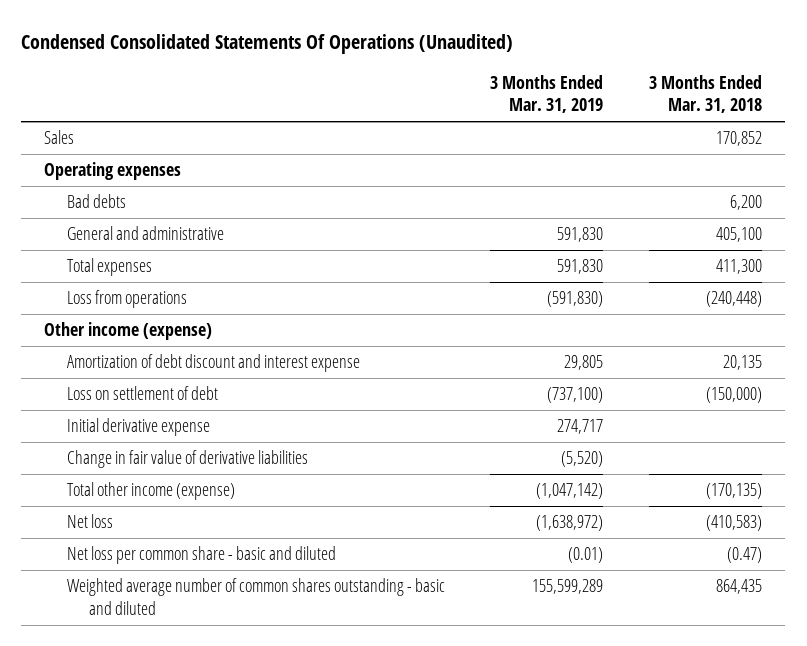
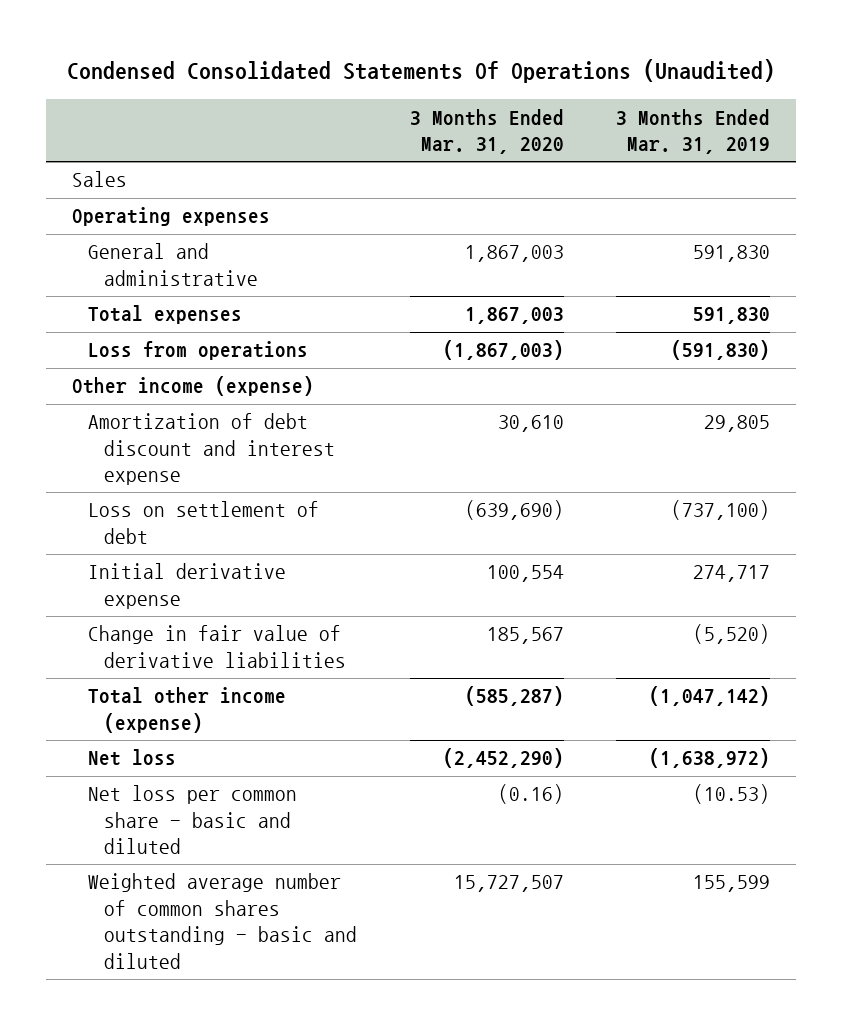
- | 3 Months Ended Mar. 31, 2019 | 3 Months Ended Mar. 31, 2018
+ | 3 Months Ended Mar. 31, 2020 | 3 Months Ended Mar. 31, 2019
- Bad debts | | 6,200
- Net loss per common share - basic and diluted | (0.01) | (0.47)
- Weighted average number of common shares outstanding - basic and diluted | 155,599,289 | 864,435
+ Net loss per common share - basic and diluted | (0.16) | (10.53)
+ Weighted average number of common shares outstanding - basic and diluted | 15,727,507 | 155,599

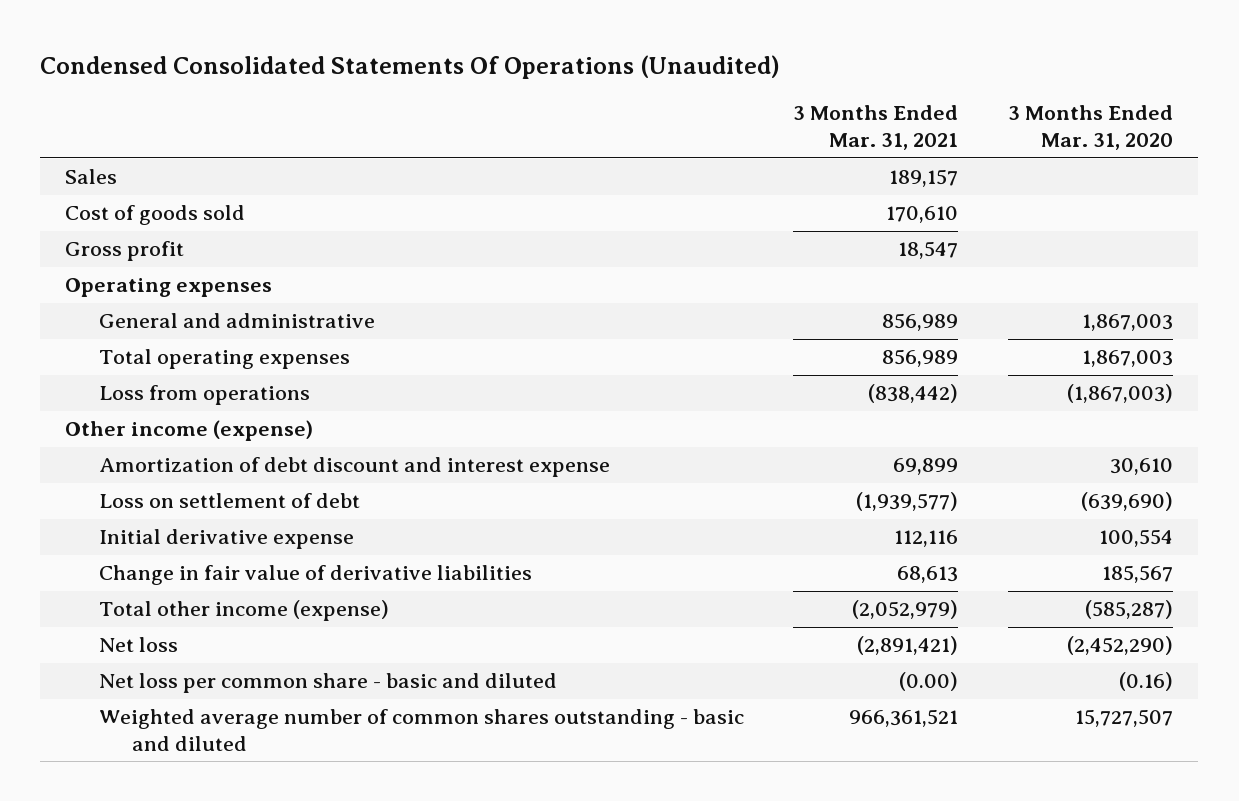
- | 3 Months Ended Mar. 31, 2020 | 3 Months Ended Mar. 31, 2019
+ | 3 Months Ended Mar. 31, 2021 | 3 Months Ended Mar. 31, 2020
+ Cost of goods sold | 170,610 |
+ Gross profit | 18,547 |
- Total expenses | 1,867,003 | 591,830
+ Total operating expenses | 856,989 | 1,867,003

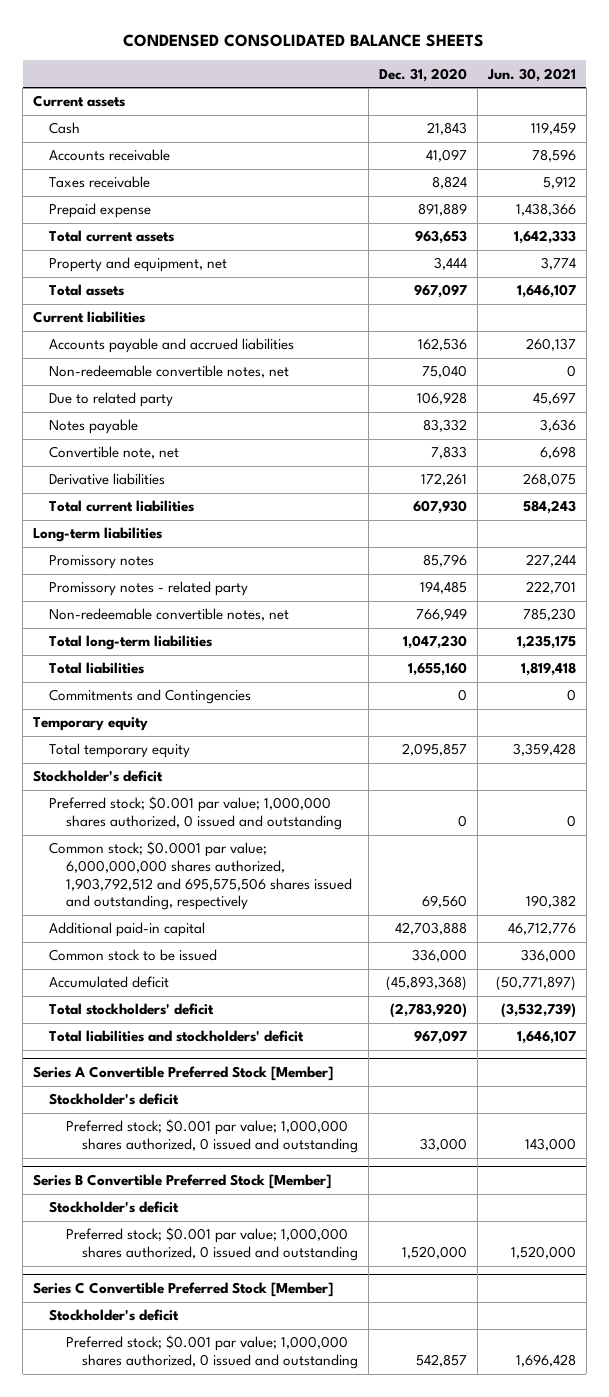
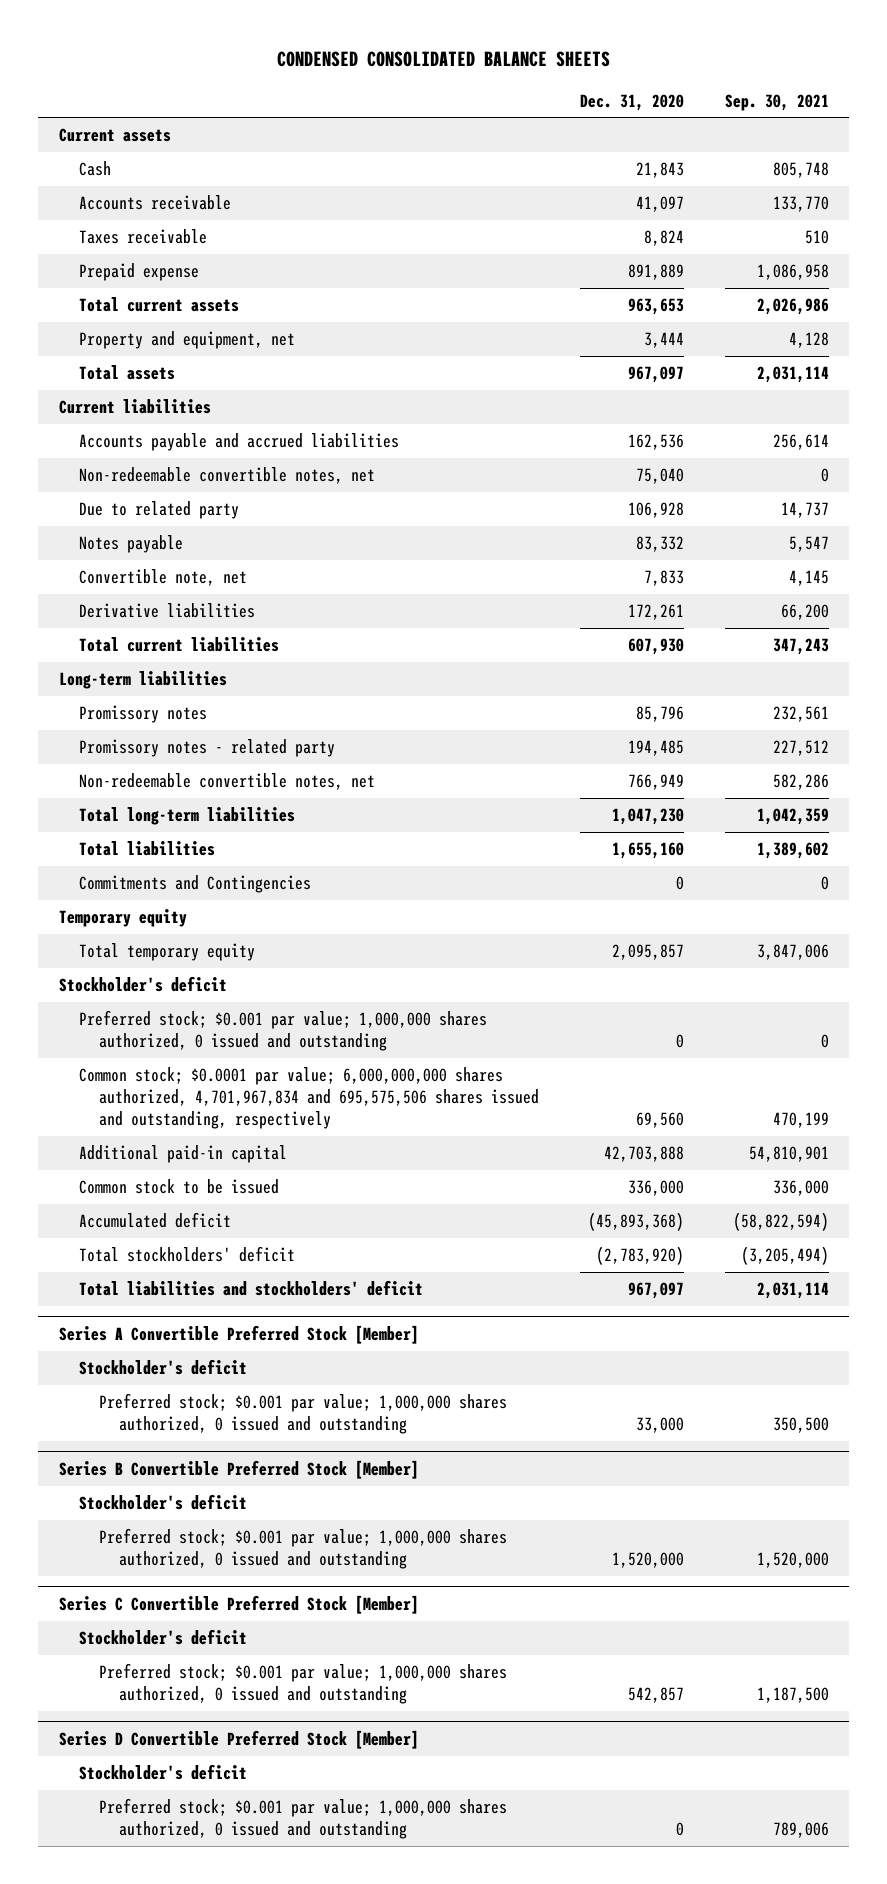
- | Dec. 31, 2020 | Jun. 30, 2021
+ | Dec. 31, 2020 | Sep. 30, 2021
- Common stock; $0.0001 par value; 6,000,000,000 shares authorized, 1,903,792,512 and 695,575,506 shares issued and outstanding, respectively | 69,560 | 190,382
+ Common stock; $0.0001 par value; 6,000,000,000 shares authorized, 4,701,967,834 and 695,575,506 shares issued and outstanding, respectively | 69,560 | 470,199
+ Series D Convertible Preferred Stock [Member]
+ Stockholder's deficit
+ Preferred stock; $0.001 par value; 1,000,000 shares authorized, 0 issued and outstanding | 0 | 789,006

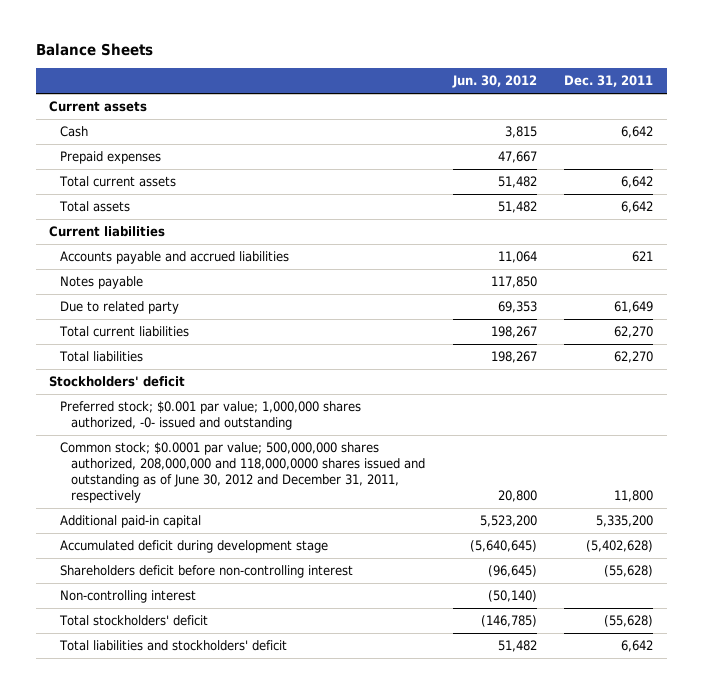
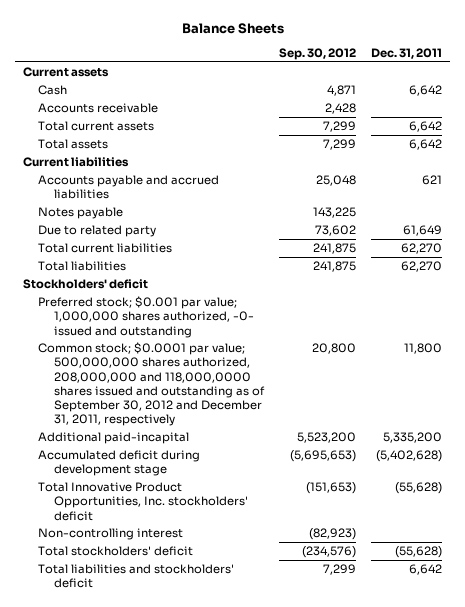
- | Jun. 30, 2012 | Dec. 31, 2011
+ | Sep. 30, 2012 | Dec. 31, 2011
- Prepaid expenses | 47,667 |
+ Accounts receivable | 2,428 |
- Common stock; $0.0001 par value; 500,000,000 shares authorized, 208,000,000 and 118,000,0000 shares issued and outstanding as of June 30, 2012 and December 31, 2011, respectively | 20,800 | 11,800
- Additional paid-in capital | 5,523,200 | 5,335,200
+ Common stock; $0.0001 par value; 500,000,000 shares authorized, 208,000,000 and 118,000,0000 shares issued and outstanding as of September 30, 2012 and December 31, 2011, respectively | 20,800 | 11,800
+ Additional paid-incapital | 5,523,200 | 5,335,200
- Shareholders deficit before non-controlling interest | (96,645) | (55,628)
+ Total Innovative Product Opportunities, Inc. stockholders' deficit | (151,653) | (55,628)

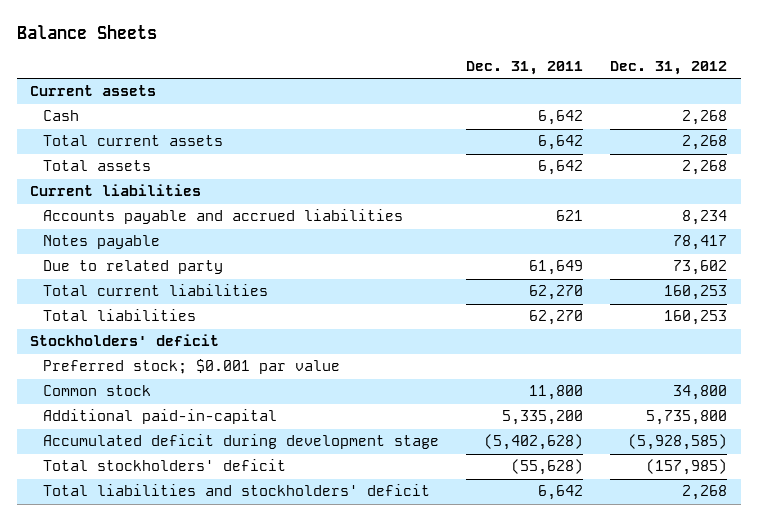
- | Sep. 30, 2012 | Dec. 31, 2011
+ | Dec. 31, 2011 | Dec. 31, 2012
- Accounts receivable | 2,428 |
- Preferred stock; $0.001 par value; 1,000,000 shares authorized, -0- issued and outstanding
- Common stock; $0.0001 par value; 500,000,000 shares authorized, 208,000,000 and 118,000,0000 shares issued and outstanding as of September 30, 2012 and December 31, 2011, respectively | 20,800 | 11,800
- Additional paid-incapital | 5,523,200 | 5,335,200
+ Preferred stock; $0.001 par value
+ Common stock | 11,800 | 34,800
+ Additional paid-in-capital | 5,335,200 | 5,735,800
- Total Innovative Product Opportunities, Inc. stockholders' deficit | (151,653) | (55,628)
- Non-controlling interest | (82,923) |

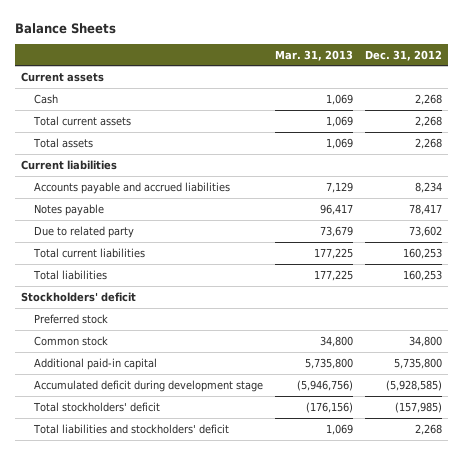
- | Dec. 31, 2011 | Dec. 31, 2012
+ | Mar. 31, 2013 | Dec. 31, 2012
- Preferred stock; $0.001 par value
+ Preferred stock
- Additional paid-in-capital | 5,335,200 | 5,735,800
+ Additional paid-in capital | 5,735,800 | 5,735,800

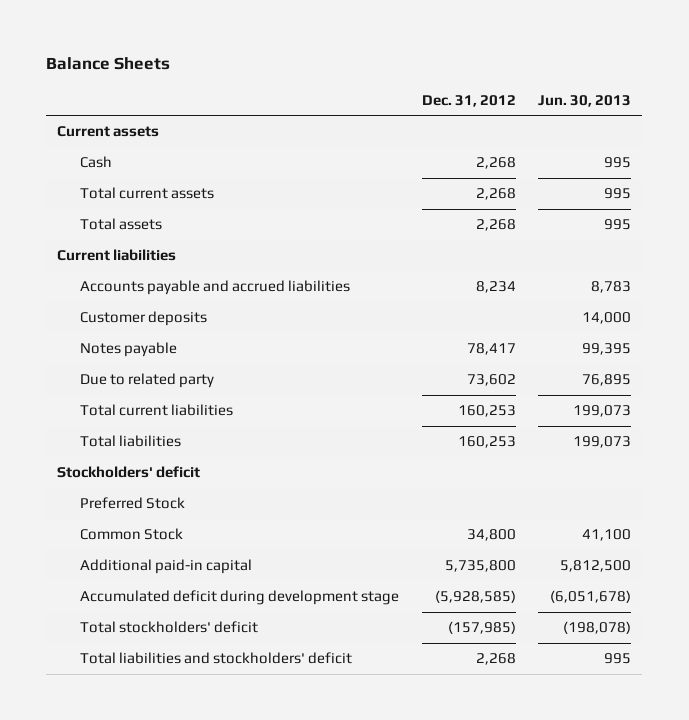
- | Mar. 31, 2013 | Dec. 31, 2012
+ | Dec. 31, 2012 | Jun. 30, 2013
+ Customer deposits | | 14,000
- Preferred stock
- Common stock | 34,800 | 34,800
+ Preferred Stock
+ Common Stock | 34,800 | 41,100

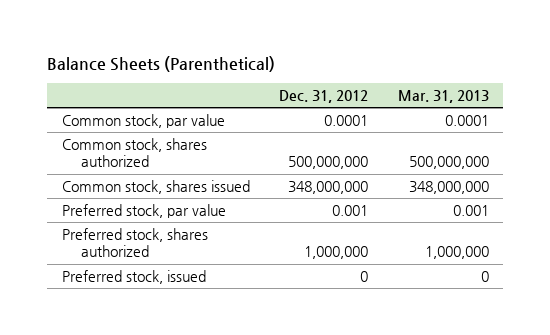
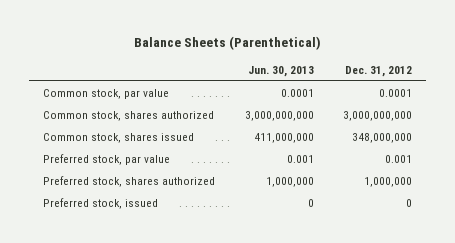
- | Dec. 31, 2012 | Mar. 31, 2013
+ | Jun. 30, 2013 | Dec. 31, 2012
- Common stock, shares authorized | 500,000,000 | 500,000,000
+ Common stock, shares authorized | 3,000,000,000 | 3,000,000,000

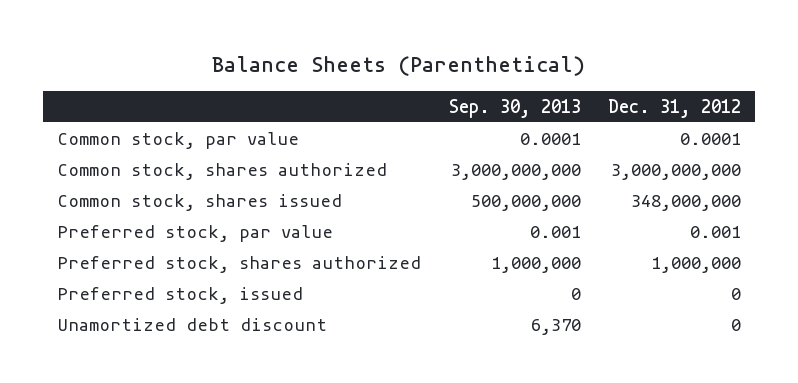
- | Jun. 30, 2013 | Dec. 31, 2012
+ | Sep. 30, 2013 | Dec. 31, 2012
+ Unamortized debt discount | 6,370 | 0

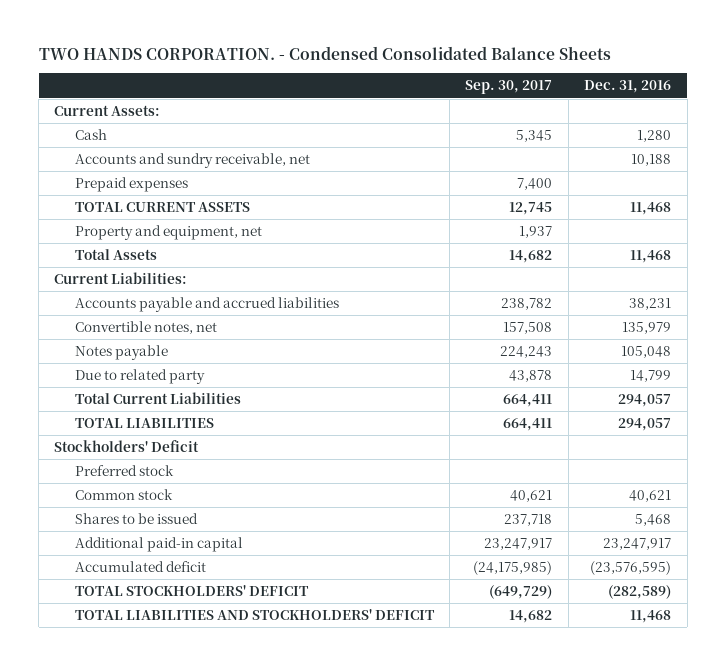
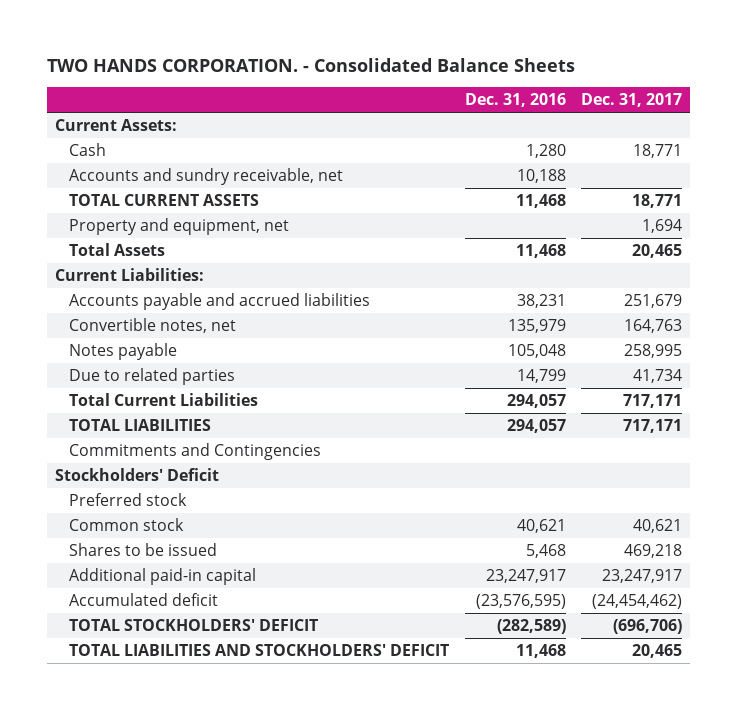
- TWO HANDS CORPORATION. - Condensed Consolidated Balance Sheets
+ TWO HANDS CORPORATION. - Consolidated Balance Sheets
- | Sep. 30, 2017 | Dec. 31, 2016
+ | Dec. 31, 2016 | Dec. 31, 2017
- Prepaid expenses | 7,400 |
- Due to related party | 43,878 | 14,799
+ Due to related parties | 14,799 | 41,734
+ Commitments and Contingencies

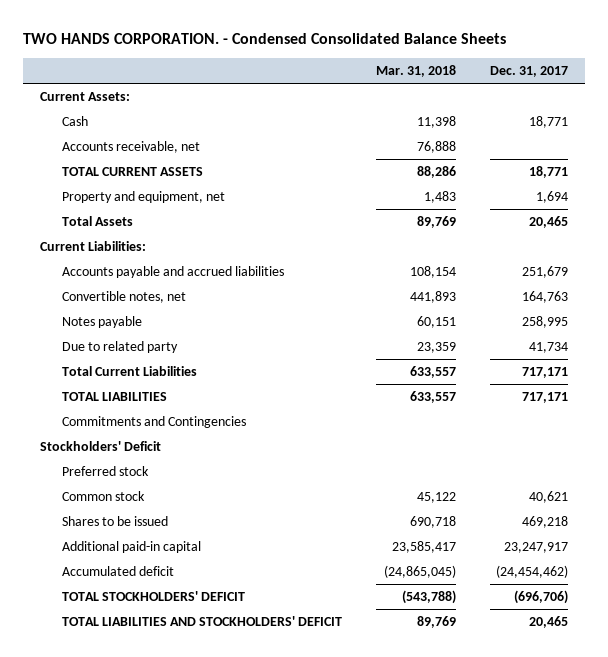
- TWO HANDS CORPORATION. - Consolidated Balance Sheets
+ TWO HANDS CORPORATION. - Condensed Consolidated Balance Sheets
- | Dec. 31, 2016 | Dec. 31, 2017
+ | Mar. 31, 2018 | Dec. 31, 2017
- Accounts and sundry receivable, net | 10,188 |
+ Accounts receivable, net | 76,888 |
- Due to related parties | 14,799 | 41,734
+ Due to related party | 23,359 | 41,734

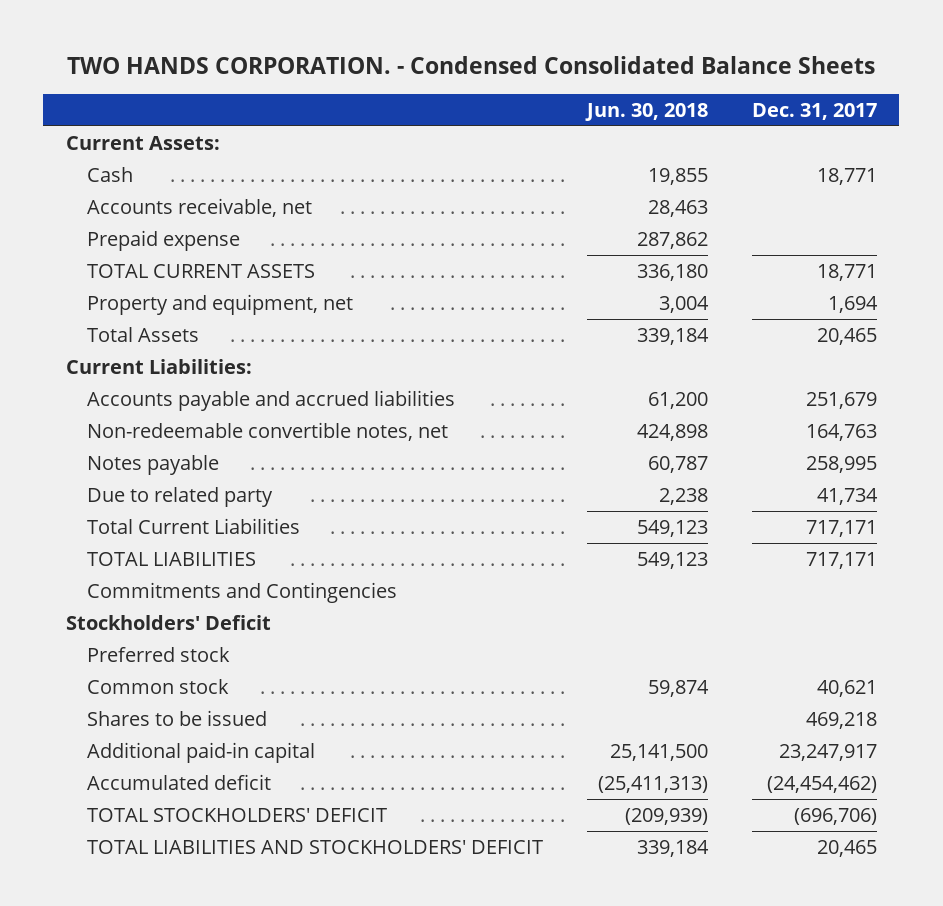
- | Mar. 31, 2018 | Dec. 31, 2017
+ | Jun. 30, 2018 | Dec. 31, 2017
+ Prepaid expense | 287,862 |
- Convertible notes, net | 441,893 | 164,763
+ Non-redeemable convertible notes, net | 424,898 | 164,763

